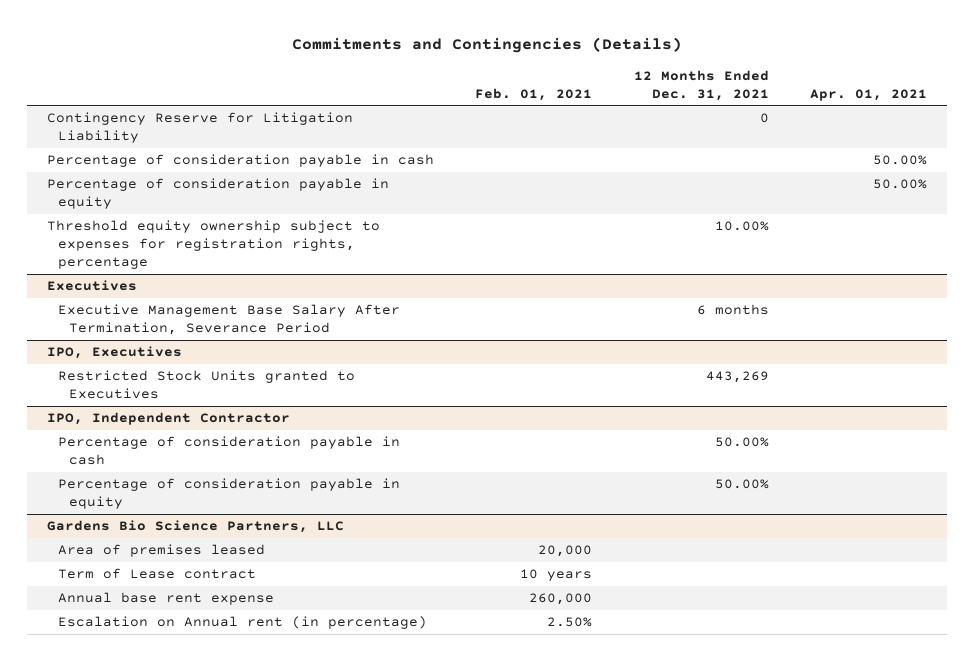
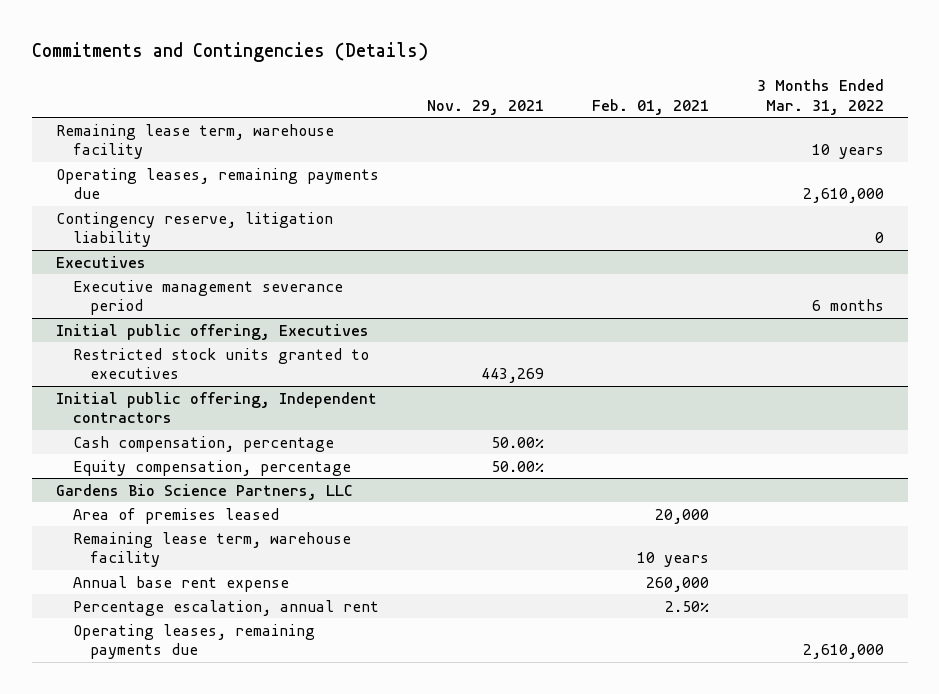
- | Feb. 01, 2021 | 12 Months Ended Dec. 31, 2021 | Apr. 01, 2021
+ | Nov. 29, 2021 | Feb. 01, 2021 | 3 Months Ended Mar. 31, 2022
- Contingency Reserve for Litigation Liability | | 0 |
- Percentage of consideration payable in cash | | | 50.00%
- Percentage of consideration payable in equity | | | 50.00%
- Threshold equity ownership subject to expenses for registration rights, percentage | | 10.00% |
+ Remaining lease term, warehouse facility | | | 10 years
+ Operating leases, remaining payments due | | | 2,610,000
+ Contingency reserve, litigation liability | | | 0
@ Executives
- Executive Management Base Salary After Termination, Severance Period | | 6 months |
- IPO, Executives
- Restricted Stock Units granted to Executives | | 443,269 |
- IPO, Independent Contractor
- Percentage of consideration payable in cash | | 50.00% |
- Percentage of consideration payable in equity | | 50.00% |
@ Executives
+ Executive management severance period | | | 6 months
+ Initial public offering, Executives
+ Restricted stock units granted to executives | 443,269 | |
+ Initial public offering, Independent contractors
+ Cash compensation, percentage | 50.00% | |
+ Equity compensation, percentage | 50.00% | |
@ Gardens Bio Science Partners, LLC
- Term of Lease contract | 10 years | |
+ Remaining lease term, warehouse facility | | 10 years |
- Escalation on Annual rent (in percentage) | 2.50% | |
+ Percentage escalation, annual rent | | 2.50% |
+ Operating leases, remaining payments due | | | 2,610,000

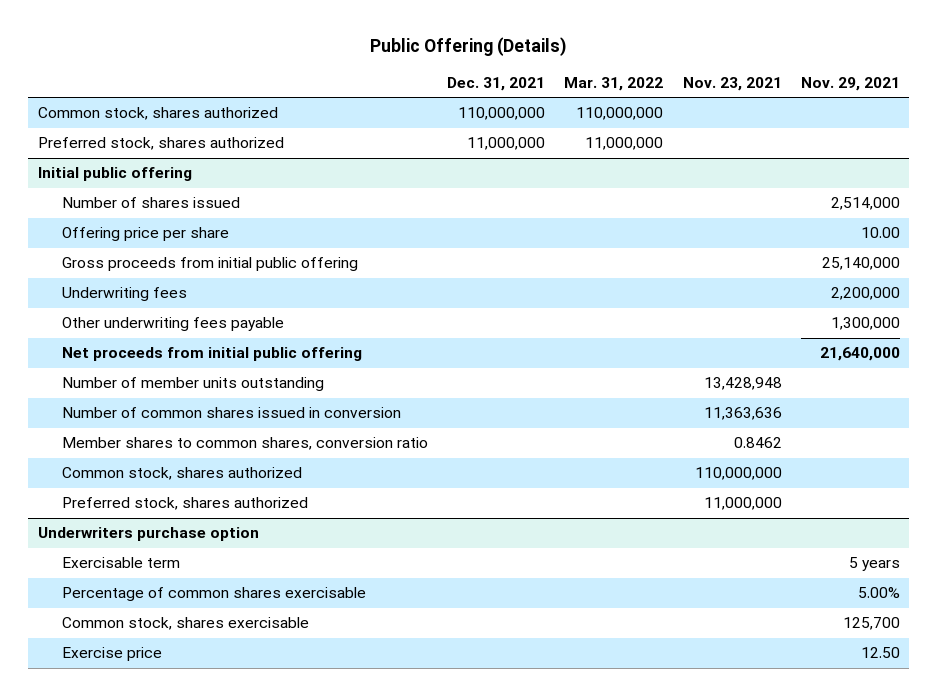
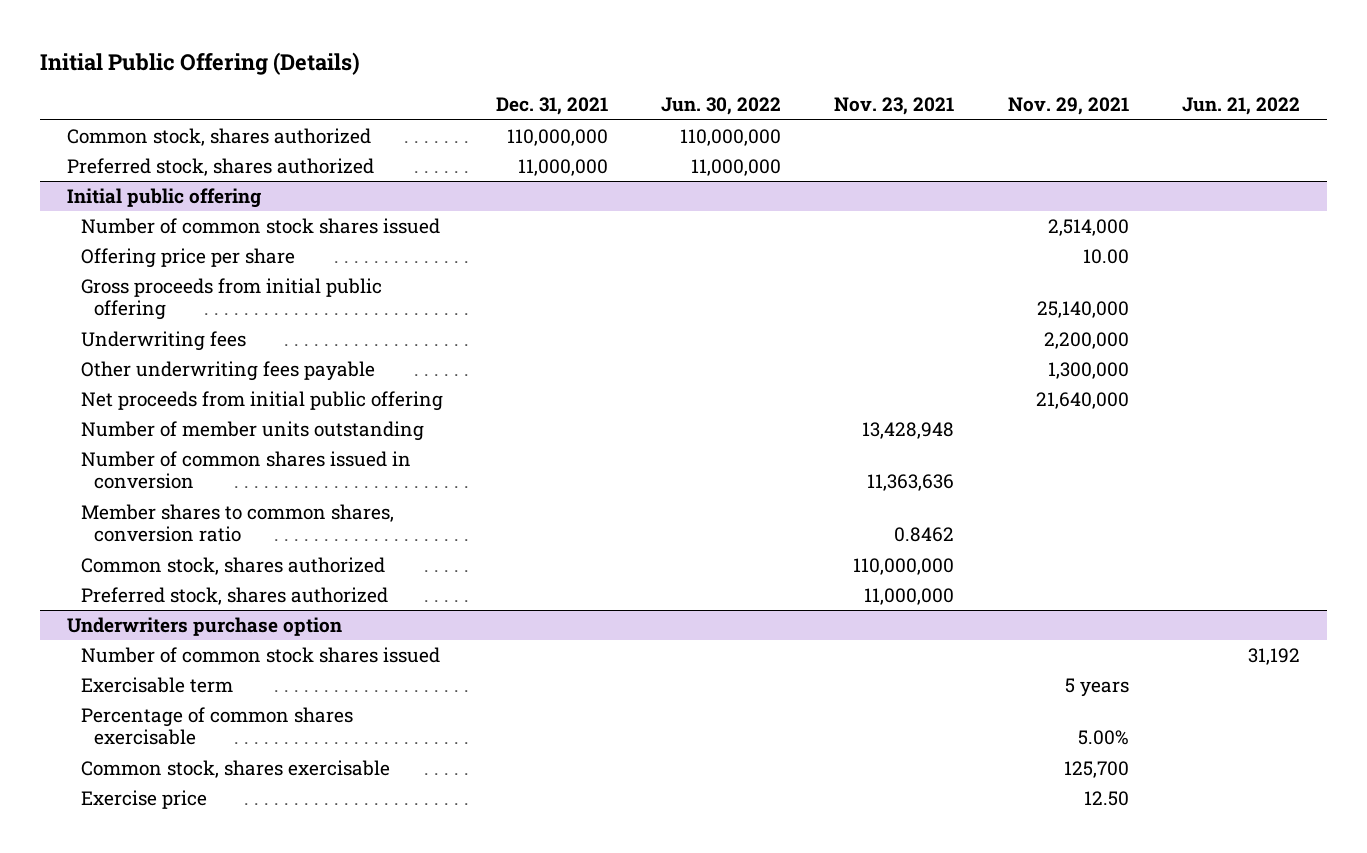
- Public Offering (Details)
+ Initial Public Offering (Details)
- | Dec. 31, 2021 | Mar. 31, 2022 | Nov. 23, 2021 | Nov. 29, 2021
+ | Dec. 31, 2021 | Jun. 30, 2022 | Nov. 23, 2021 | Nov. 29, 2021 | Jun. 21, 2022
@ Initial public offering
- Number of shares issued | | | | 2,514,000
+ Number of common stock shares issued | | | | 2,514,000 |
@ Underwriters purchase option
+ Number of common stock shares issued | | | | | 31,192

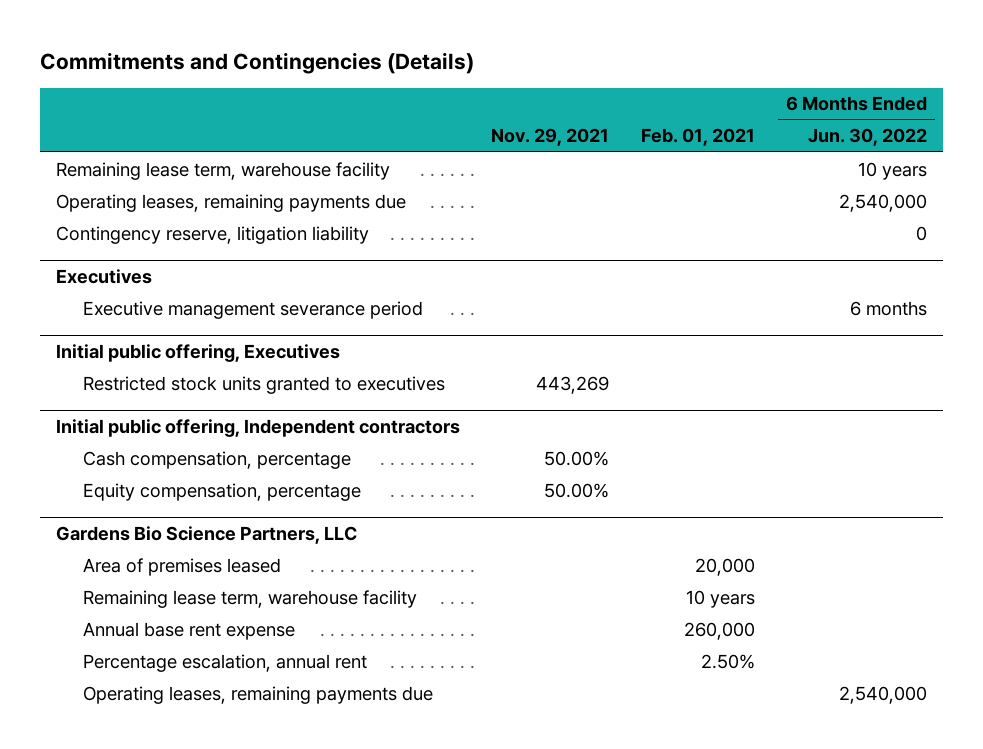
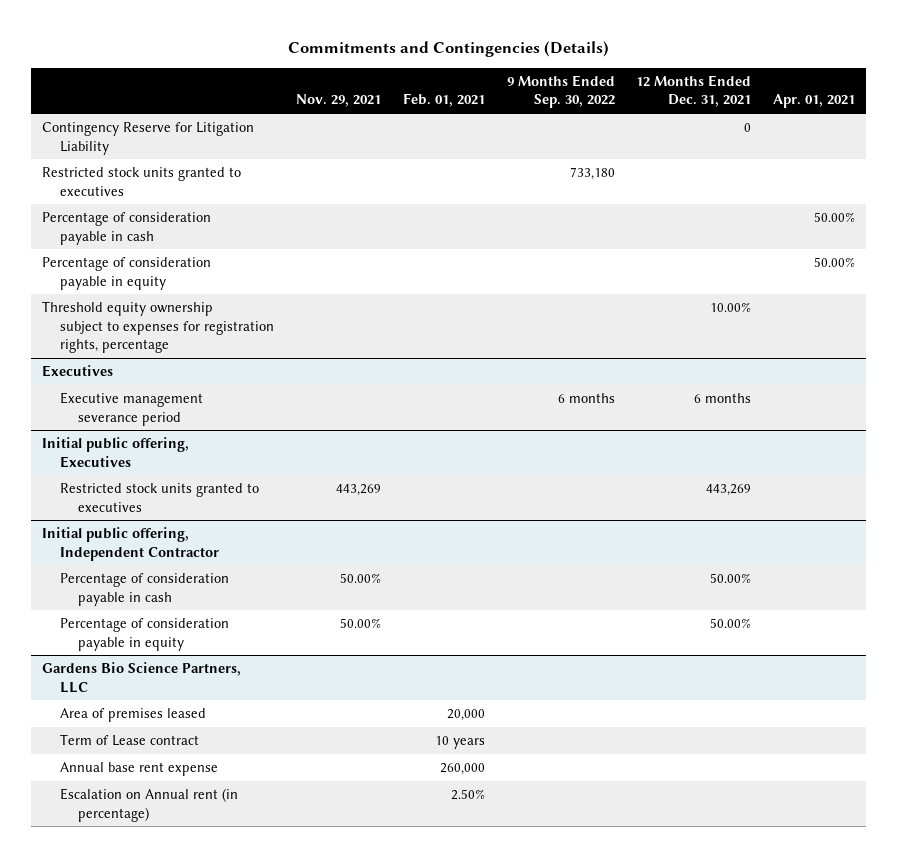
- | Nov. 29, 2021 | Feb. 01, 2021 | 6 Months Ended Jun. 30, 2022
+ | Nov. 29, 2021 | Feb. 01, 2021 | 9 Months Ended Sep. 30, 2022 | 12 Months Ended Dec. 31, 2021 | Apr. 01, 2021
- Remaining lease term, warehouse facility | | | 10 years
- Operating leases, remaining payments due | | | 2,540,000
- Contingency reserve, litigation liability | | | 0
+ Contingency Reserve for Litigation Liability | | | | 0 |
+ Restricted stock units granted to executives | | | 733,180 | |
+ Percentage of consideration payable in cash | | | | | 50.00%
+ Percentage of consideration payable in equity | | | | | 50.00%
+ Threshold equity ownership subject to expenses for registration rights, percentage | | | | 10.00% |
- Initial public offering, Independent contractors
- Cash compensation, percentage | 50.00% | |
- Equity compensation, percentage | 50.00% | |
+ Initial public offering, Independent Contractor
+ Percentage of consideration payable in cash | 50.00% | | | 50.00% |
+ Percentage of consideration payable in equity | 50.00% | | | 50.00% |
@ Gardens Bio Science Partners, LLC
- Remaining lease term, warehouse facility | | 10 years |
+ Term of Lease contract | | 10 years | | |
- Percentage escalation, annual rent | | 2.50% |
- Operating leases, remaining payments due | | | 2,540,000
+ Escalation on Annual rent (in percentage) | | 2.50% | | |

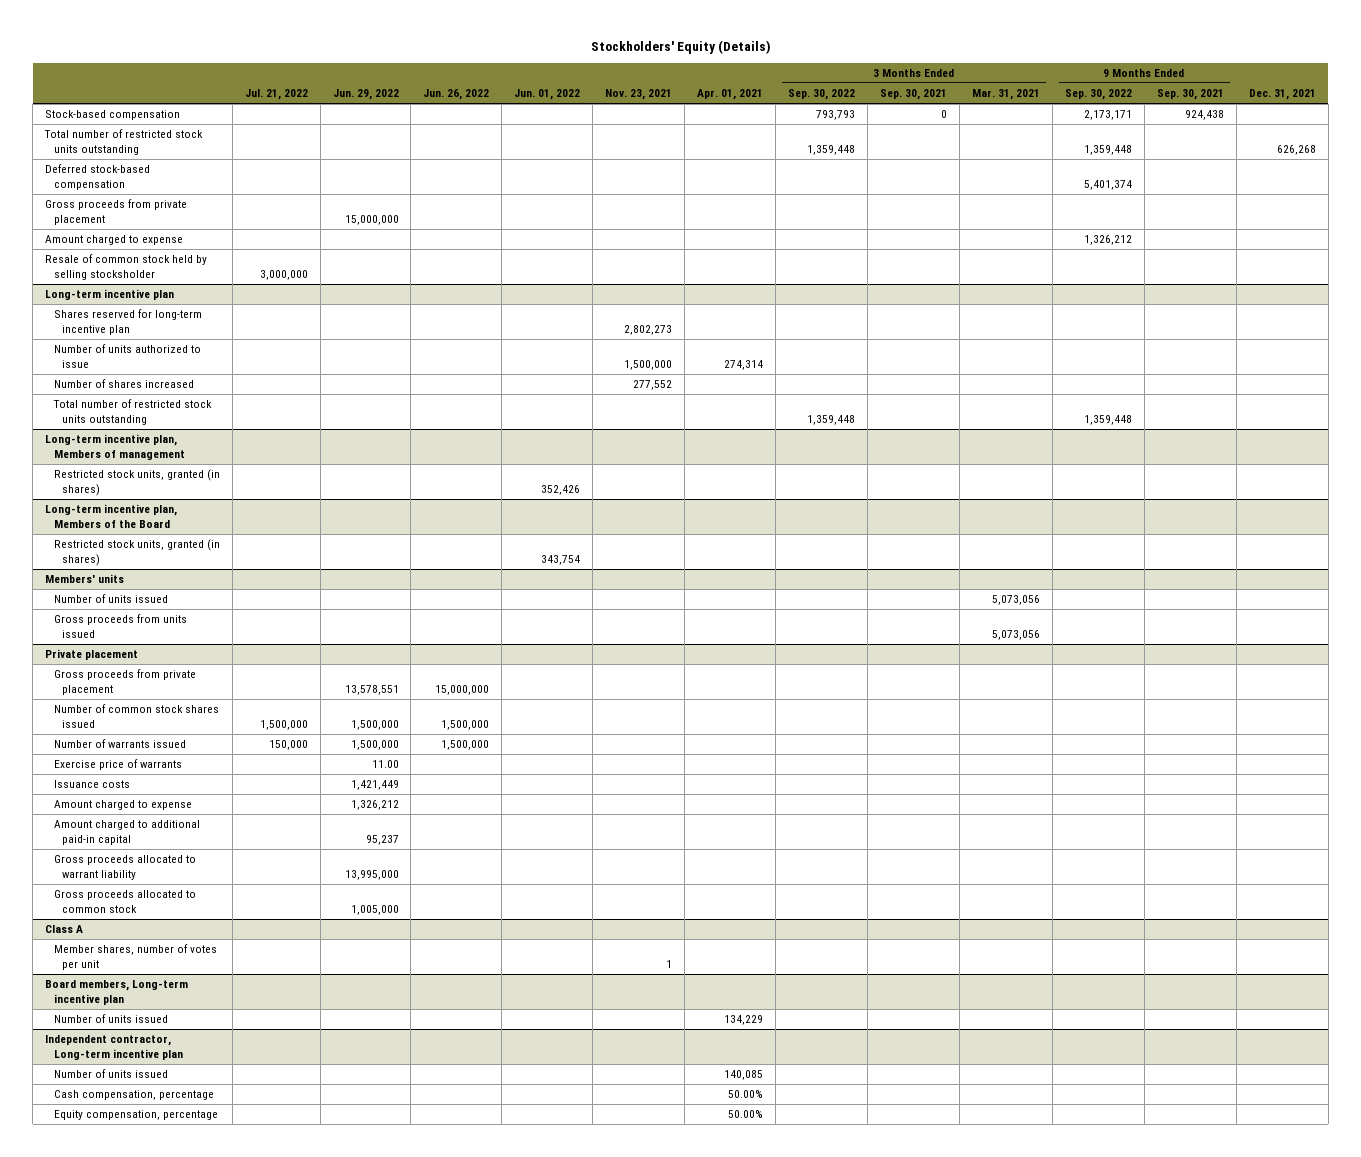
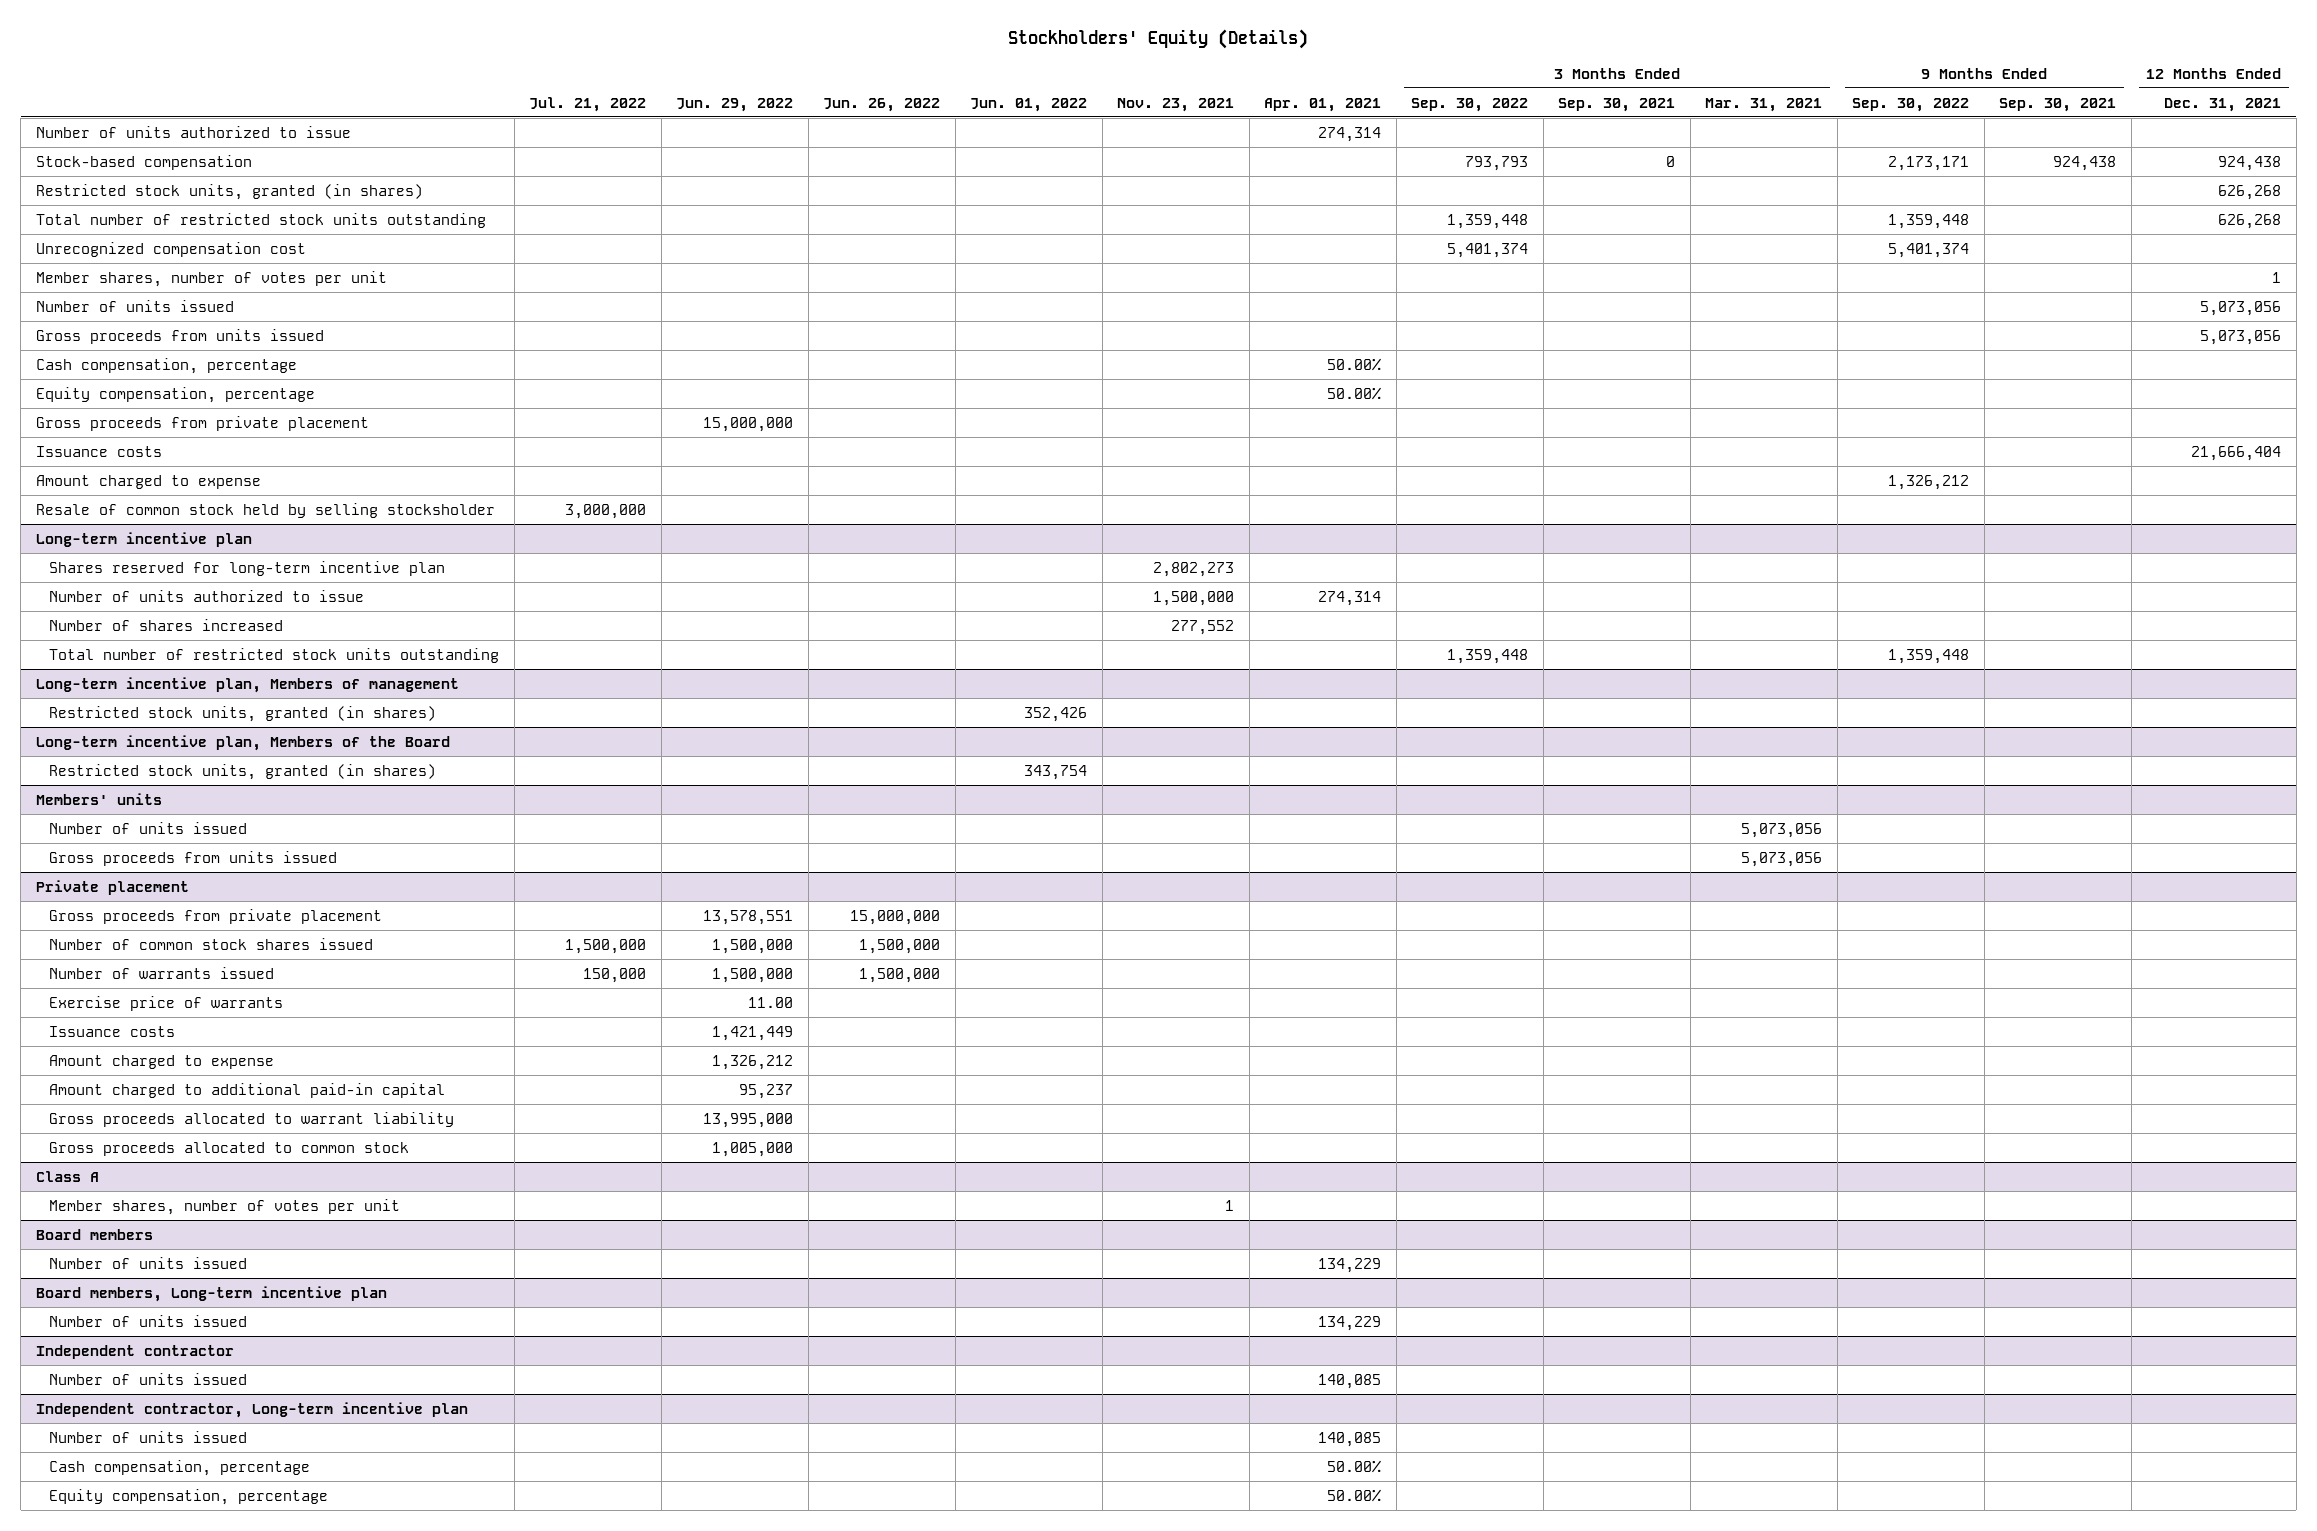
- | Jul. 21, 2022 | Jun. 29, 2022 | Jun. 26, 2022 | Jun. 01, 2022 | Nov. 23, 2021 | Apr. 01, 2021 | 3 Months Ended Sep. 30, 2022 | 3 Months Ended Sep. 30, 2021 | 3 Months Ended Mar. 31, 2021 | 9 Months Ended Sep. 30, 2022 | 9 Months Ended Sep. 30, 2021 | Dec. 31, 2021
+ | Jul. 21, 2022 | Jun. 29, 2022 | Jun. 26, 2022 | Jun. 01, 2022 | Nov. 23, 2021 | Apr. 01, 2021 | 3 Months Ended Sep. 30, 2022 | 3 Months Ended Sep. 30, 2021 | 3 Months Ended Mar. 31, 2021 | 9 Months Ended Sep. 30, 2022 | 9 Months Ended Sep. 30, 2021 | 12 Months Ended Dec. 31, 2021
+ Number of units authorized to issue | | | | | | 274,314 | | | | | |
+ Restricted stock units, granted (in shares) | | | | | | | | | | | | 626,268
- Deferred stock-based compensation | | | | | | | | | | 5,401,374 | |
+ Unrecognized compensation cost | | | | | | | 5,401,374 | | | 5,401,374 | |
+ Member shares, number of votes per unit | | | | | | | | | | | | 1
+ Number of units issued | | | | | | | | | | | | 5,073,056
+ Gross proceeds from units issued | | | | | | | | | | | | 5,073,056
+ Cash compensation, percentage | | | | | | 50.00% | | | | | |
+ Equity compensation, percentage | | | | | | 50.00% | | | | | |
+ Issuance costs | | | | | | | | | | | | 21,666,404
+ Board members
+ Number of units issued | | | | | | 134,229 | | | | | |
+ Independent contractor
+ Number of units issued | | | | | | 140,085 | | | | | |

